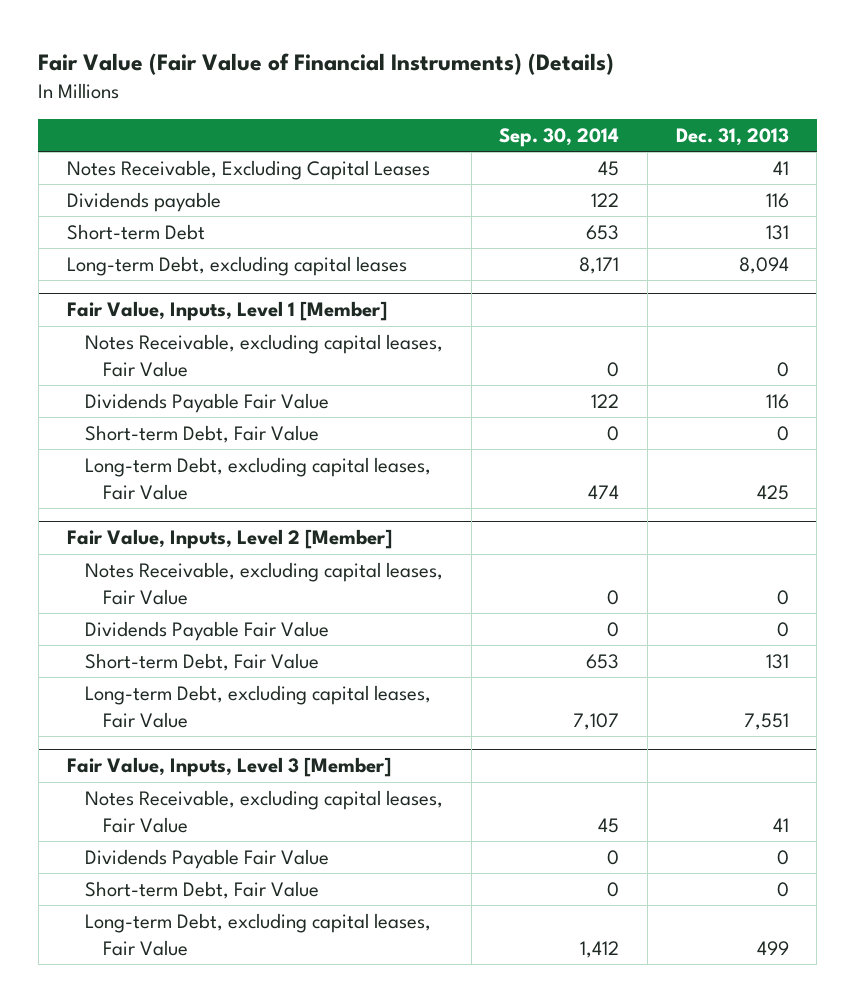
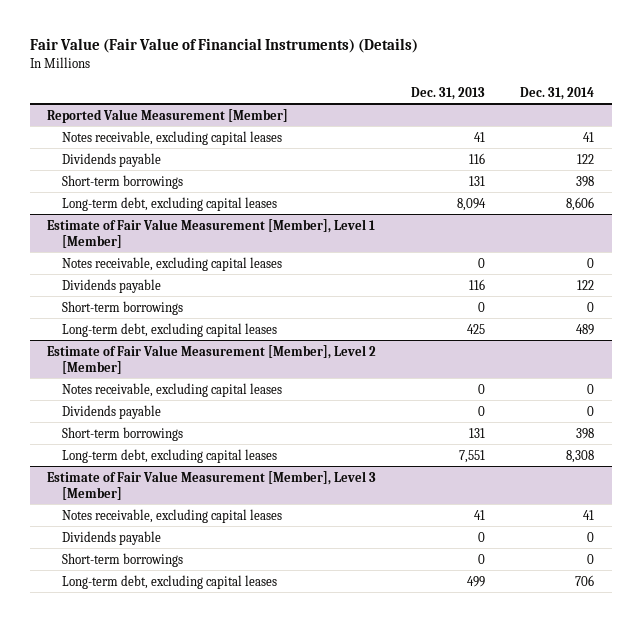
- | Sep. 30, 2014 | Dec. 31, 2013
+ | Dec. 31, 2013 | Dec. 31, 2014
- Notes Receivable, Excluding Capital Leases | 45 | 41
+ Reported Value Measurement [Member]
+ Notes receivable, excluding capital leases | 41 | 41
- Short-term Debt | 653 | 131
- Long-term Debt, excluding capital leases | 8,171 | 8,094
- Fair Value, Inputs, Level 1 [Member]
- Notes Receivable, excluding capital leases, Fair Value | 0 | 0
- Dividends Payable Fair Value | 122 | 116
- Short-term Debt, Fair Value | 0 | 0
- Long-term Debt, excluding capital leases, Fair Value | 474 | 425
- Fair Value, Inputs, Level 2 [Member]
- Notes Receivable, excluding capital leases, Fair Value | 0 | 0
- Dividends Payable Fair Value | 0 | 0
- Short-term Debt, Fair Value | 653 | 131
- Long-term Debt, excluding capital leases, Fair Value | 7,107 | 7,551
- Fair Value, Inputs, Level 3 [Member]
- Notes Receivable, excluding capital leases, Fair Value | 45 | 41
- Dividends Payable Fair Value | 0 | 0
- Short-term Debt, Fair Value | 0 | 0
- Long-term Debt, excluding capital leases, Fair Value | 1,412 | 499
+ Short-term borrowings | 131 | 398
+ Long-term debt, excluding capital leases | 8,094 | 8,606
+ Estimate of Fair Value Measurement [Member], Level 1 [Member]
+ Notes receivable, excluding capital leases | 0 | 0
+ Dividends payable | 116 | 122
+ Short-term borrowings | 0 | 0
+ Long-term debt, excluding capital leases | 425 | 489
+ Estimate of Fair Value Measurement [Member], Level 2 [Member]
+ Notes receivable, excluding capital leases | 0 | 0
+ Dividends payable | 0 | 0
+ Short-term borrowings | 131 | 398
+ Long-term debt, excluding capital leases | 7,551 | 8,308
+ Estimate of Fair Value Measurement [Member], Level 3 [Member]
+ Notes receivable, excluding capital leases | 41 | 41
+ Dividends payable | 0 | 0
+ Short-term borrowings | 0 | 0
+ Long-term debt, excluding capital leases | 499 | 706

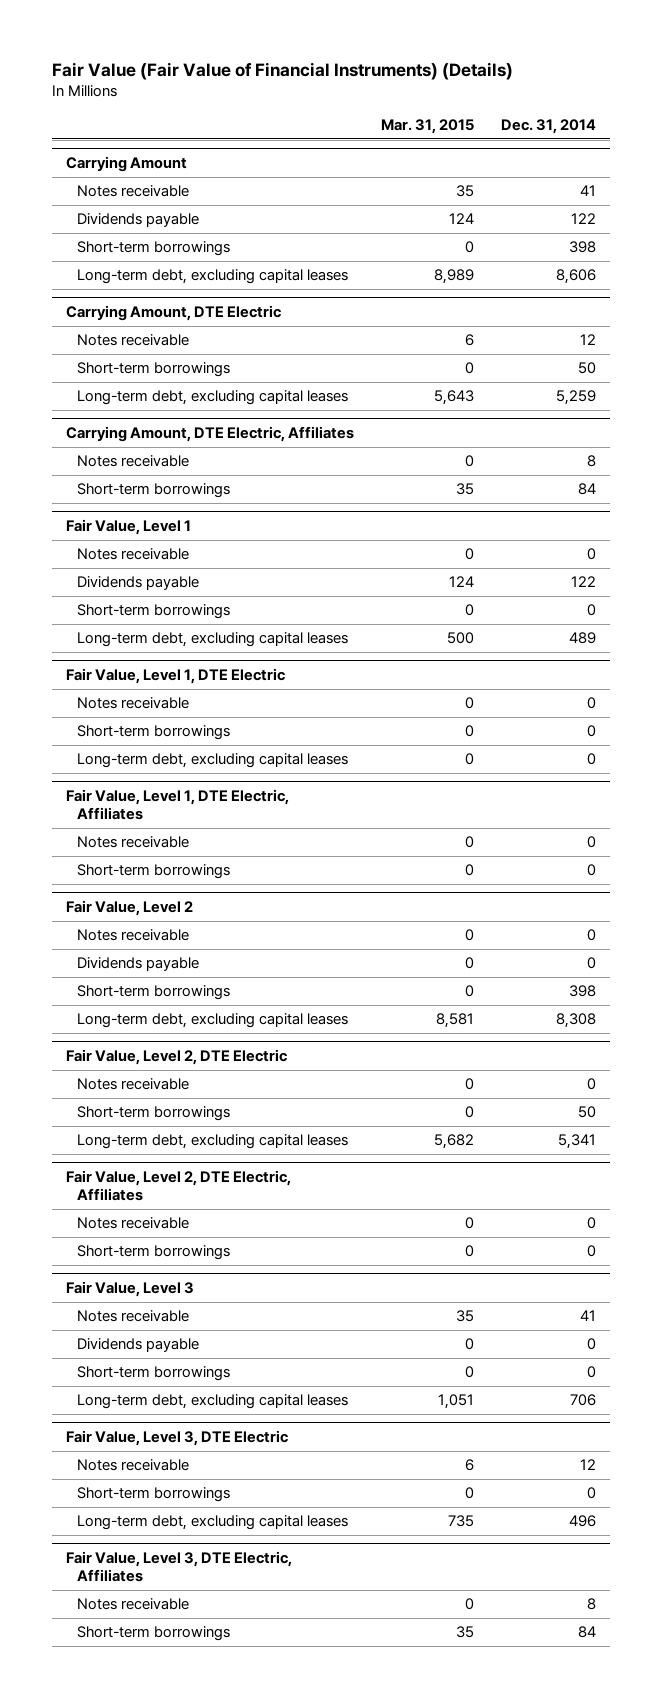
- | Dec. 31, 2013 | Dec. 31, 2014
+ | Mar. 31, 2015 | Dec. 31, 2014
- Reported Value Measurement [Member]
- Notes receivable, excluding capital leases | 41 | 41
+ Carrying Amount
+ Notes receivable | 35 | 41
- Estimate of Fair Value Measurement [Member], Level 1 [Member]
- Notes receivable, excluding capital leases | 0 | 0
+ Carrying Amount, DTE Electric
+ Notes receivable | 6 | 12
+ Short-term borrowings | 0 | 50
+ Long-term debt, excluding capital leases | 5,643 | 5,259
+ Carrying Amount, DTE Electric, Affiliates
+ Notes receivable | 0 | 8
+ Short-term borrowings | 35 | 84
+ Fair Value, Level 1
+ Notes receivable | 0 | 0
- Estimate of Fair Value Measurement [Member], Level 2 [Member]
- Notes receivable, excluding capital leases | 0 | 0
+ Fair Value, Level 1, DTE Electric
+ Notes receivable | 0 | 0
+ Short-term borrowings | 0 | 0
+ Long-term debt, excluding capital leases | 0 | 0
+ Fair Value, Level 1, DTE Electric, Affiliates
+ Notes receivable | 0 | 0
+ Short-term borrowings | 0 | 0
+ Fair Value, Level 2
+ Notes receivable | 0 | 0
- Estimate of Fair Value Measurement [Member], Level 3 [Member]
- Notes receivable, excluding capital leases | 41 | 41
+ Fair Value, Level 2, DTE Electric
+ Notes receivable | 0 | 0
+ Short-term borrowings | 0 | 50
+ Long-term debt, excluding capital leases | 5,682 | 5,341
+ Fair Value, Level 2, DTE Electric, Affiliates
+ Notes receivable | 0 | 0
+ Short-term borrowings | 0 | 0
+ Fair Value, Level 3
+ Notes receivable | 35 | 41
+ Fair Value, Level 3, DTE Electric
+ Notes receivable | 6 | 12
+ Short-term borrowings | 0 | 0
+ Long-term debt, excluding capital leases | 735 | 496
+ Fair Value, Level 3, DTE Electric, Affiliates
+ Notes receivable | 0 | 8
+ Short-term borrowings | 35 | 84

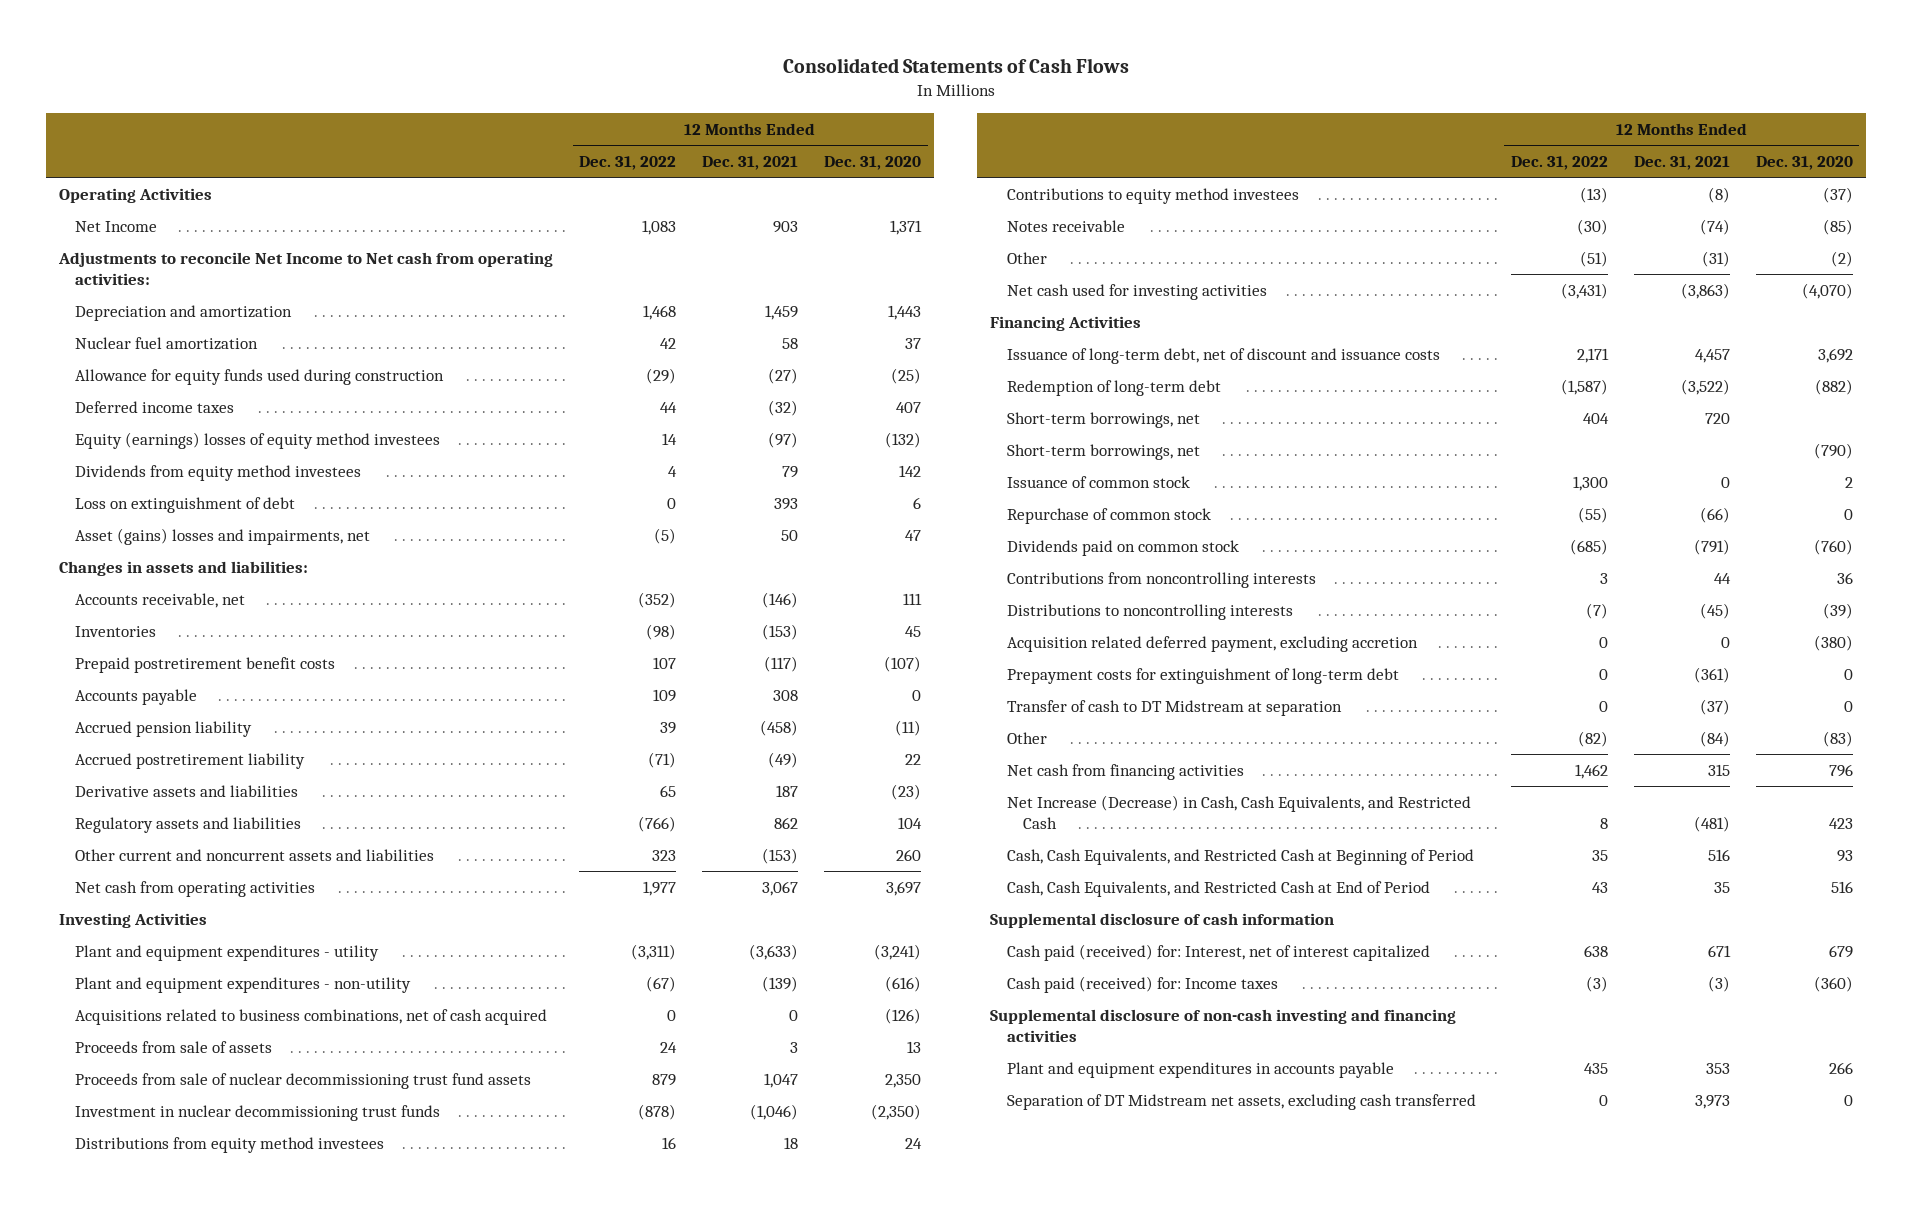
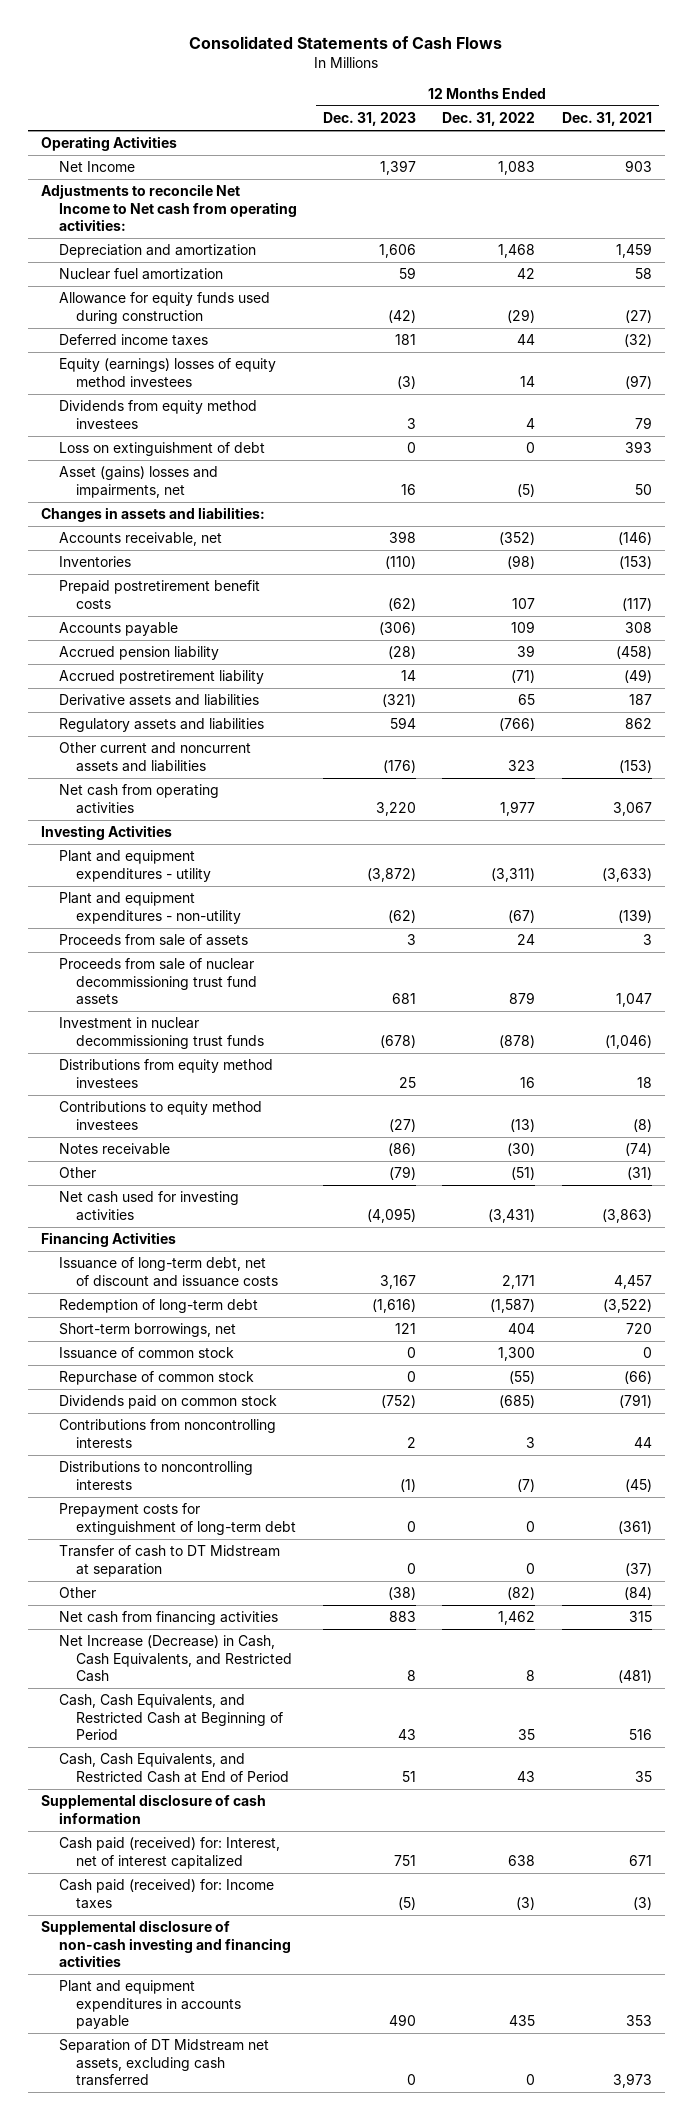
- | 12 Months Ended Dec. 31, 2022 | 12 Months Ended Dec. 31, 2021 | 12 Months Ended Dec. 31, 2020
+ | 12 Months Ended Dec. 31, 2023 | 12 Months Ended Dec. 31, 2022 | 12 Months Ended Dec. 31, 2021
- Acquisitions related to business combinations, net of cash acquired | 0 | 0 | (126)
- Short-term borrowings, net | | | (790)
- Acquisition related deferred payment, excluding accretion | 0 | 0 | (380)

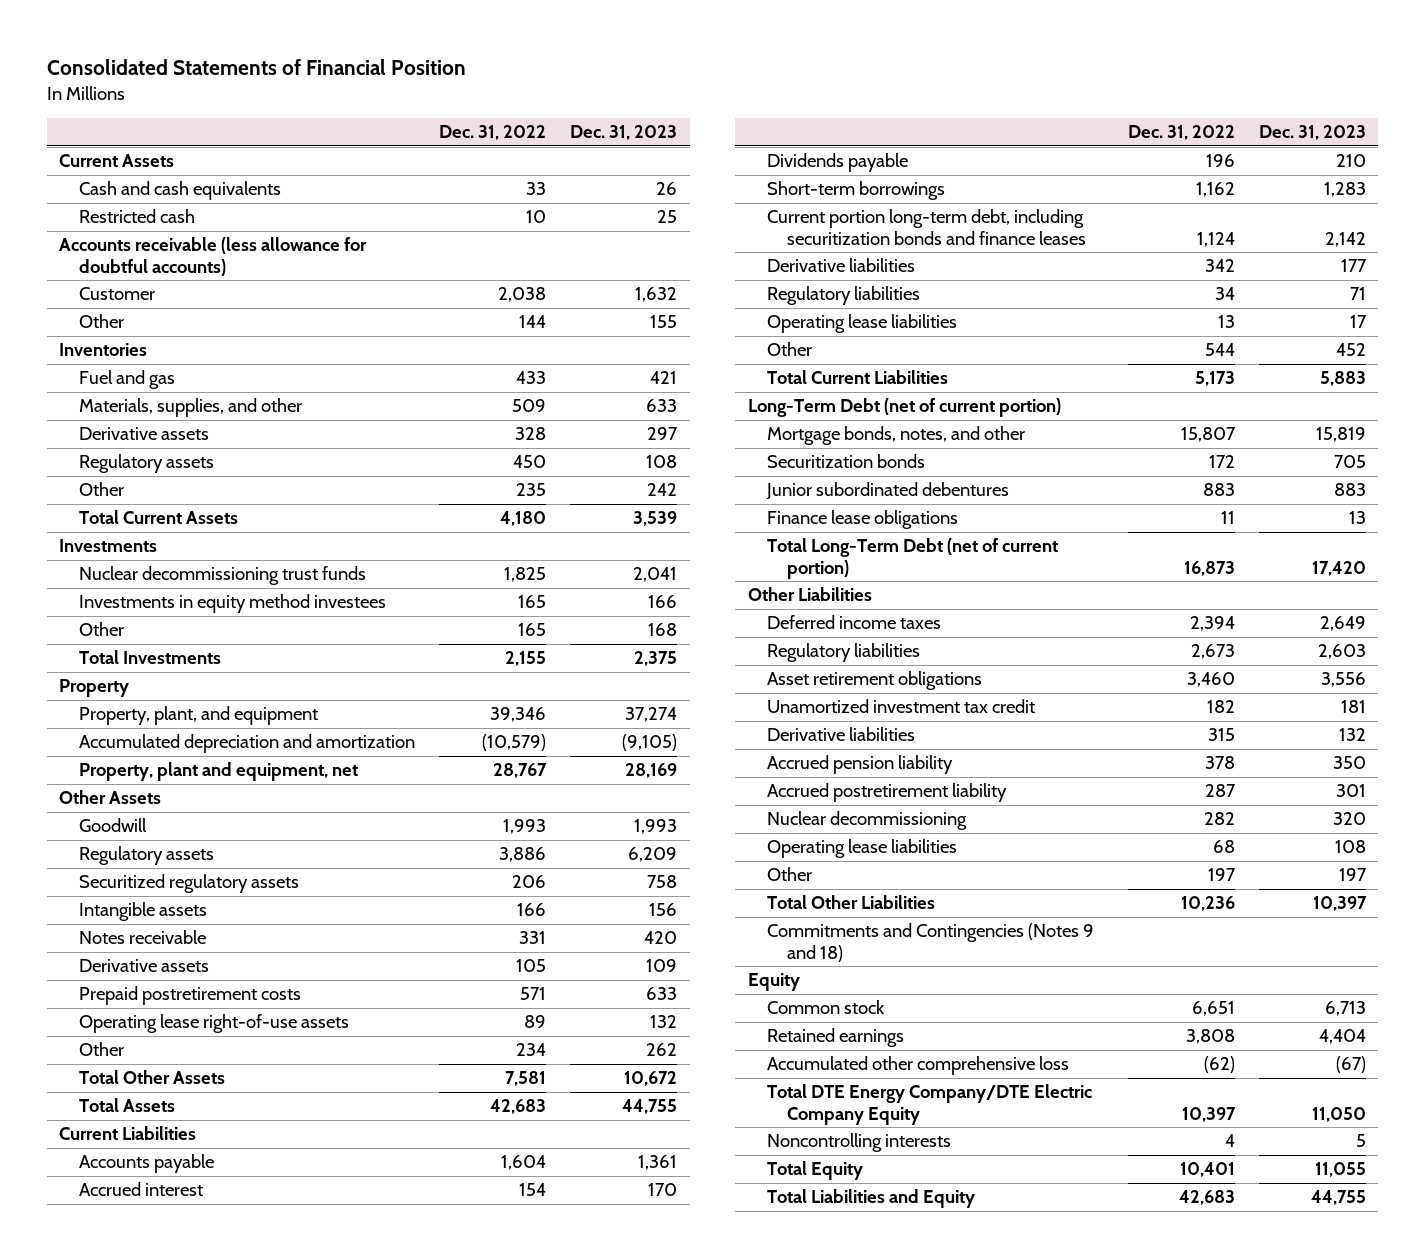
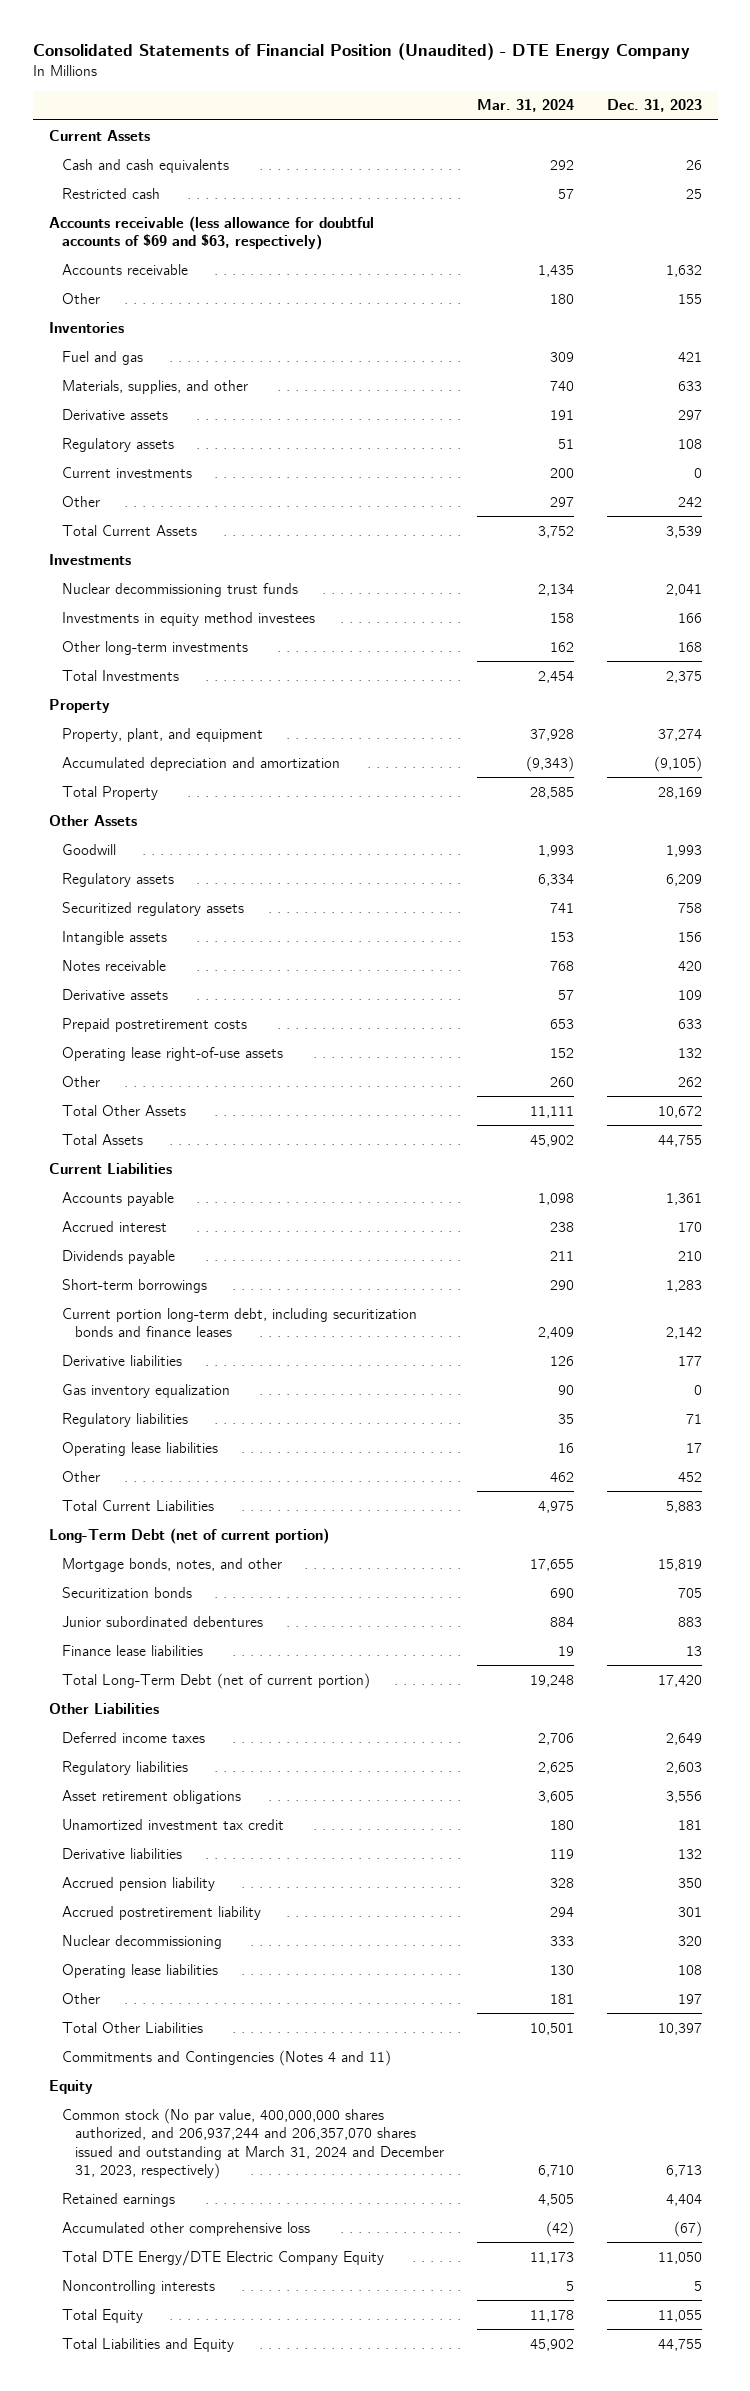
- Consolidated Statements of Financial Position
+ Consolidated Statements of Financial Position (Unaudited) - DTE Energy Company
- | Dec. 31, 2022 | Dec. 31, 2023
+ | Mar. 31, 2024 | Dec. 31, 2023
- Accounts receivable (less allowance for doubtful accounts)
- Customer | 2,038 | 1,632
+ Accounts receivable (less allowance for doubtful accounts of $69 and $63, respectively)
+ Accounts receivable | 1,435 | 1,632
+ Current investments | 200 | 0
- Other | 165 | 168
+ Other long-term investments | 162 | 168
- Property, plant and equipment, net | 28,767 | 28,169
+ Total Property | 28,585 | 28,169
+ Gas inventory equalization | 90 | 0
- Finance lease obligations | 11 | 13
+ Finance lease liabilities | 19 | 13
- Commitments and Contingencies (Notes 9 and 18)
+ Commitments and Contingencies (Notes 4 and 11)
- Common stock | 6,651 | 6,713
+ Common stock (No par value, 400,000,000 shares authorized, and 206,937,244 and 206,357,070 shares issued and outstanding at March 31, 2024 and December 31, 2023, respectively) | 6,710 | 6,713
- Total DTE Energy Company/DTE Electric Company Equity | 10,397 | 11,050
+ Total DTE Energy/DTE Electric Company Equity | 11,173 | 11,050

